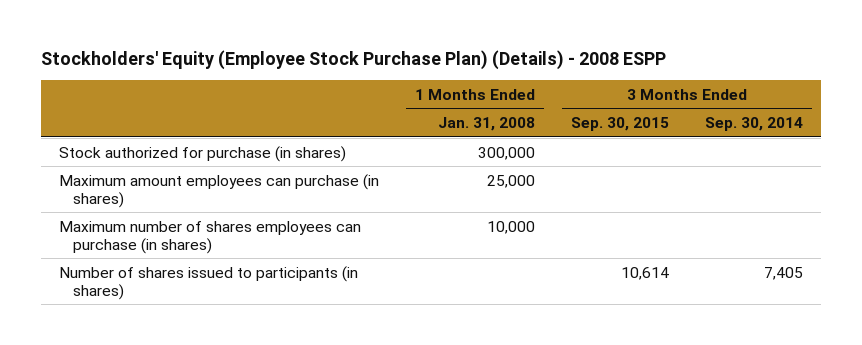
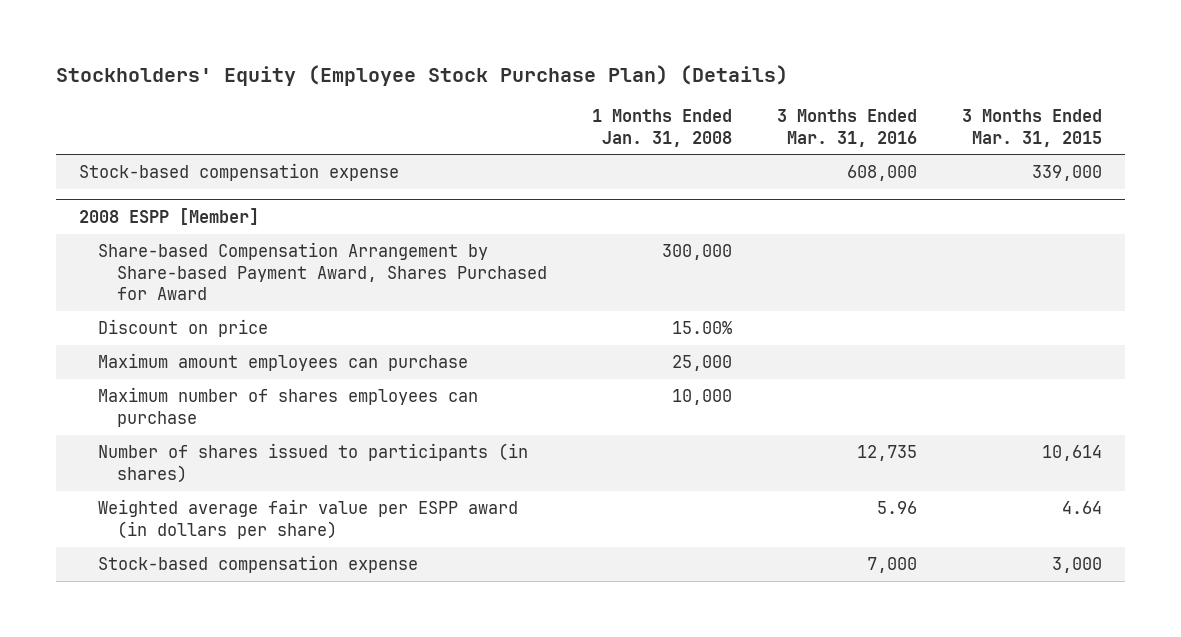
- Stockholders' Equity (Employee Stock Purchase Plan) (Details) - 2008 ESPP
+ Stockholders' Equity (Employee Stock Purchase Plan) (Details)
- | 1 Months Ended Jan. 31, 2008 | 3 Months Ended Sep. 30, 2015 | 3 Months Ended Sep. 30, 2014
+ | 1 Months Ended Jan. 31, 2008 | 3 Months Ended Mar. 31, 2016 | 3 Months Ended Mar. 31, 2015
- Stock authorized for purchase (in shares) | 300,000 | |
- Maximum amount employees can purchase (in shares) | 25,000 | |
- Maximum number of shares employees can purchase (in shares) | 10,000 | |
- Number of shares issued to participants (in shares) | | 10,614 | 7,405
+ Stock-based compensation expense | | 608,000 | 339,000
+ 2008 ESPP [Member]
+ Share-based Compensation Arrangement by Share-based Payment Award, Shares Purchased for Award | 300,000 | |
+ Discount on price | 15.00% | |
+ Maximum amount employees can purchase | 25,000 | |
+ Maximum number of shares employees can purchase | 10,000 | |
+ Number of shares issued to participants (in shares) | | 12,735 | 10,614
+ Weighted average fair value per ESPP award (in dollars per share) | | 5.96 | 4.64
+ Stock-based compensation expense | | 7,000 | 3,000

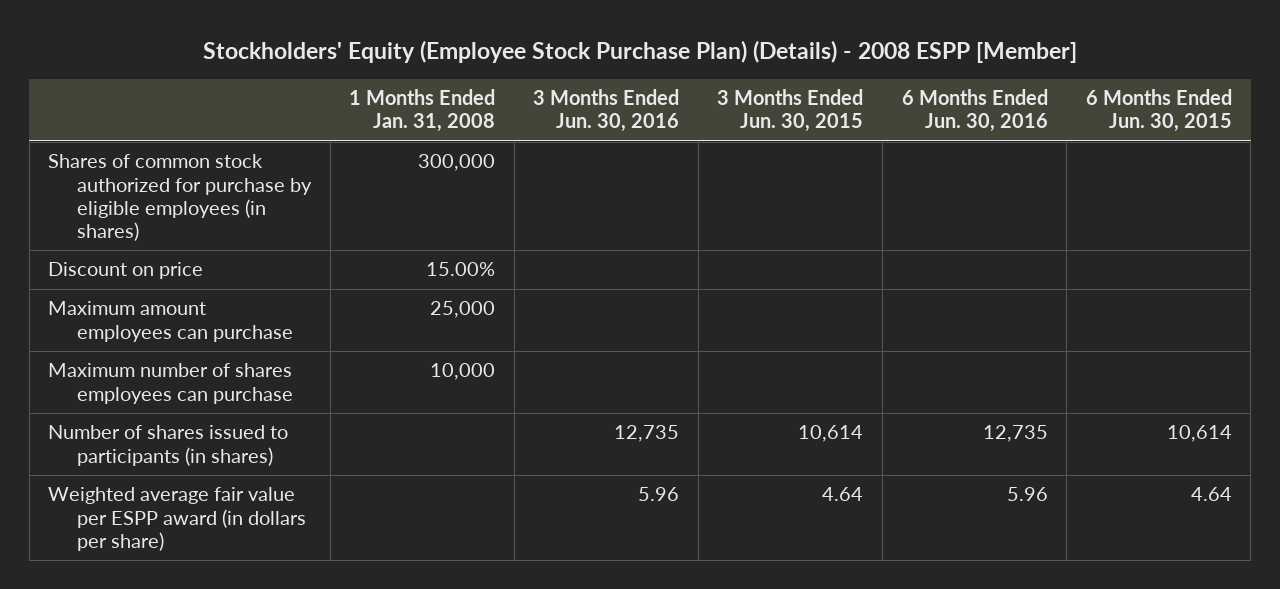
- Stockholders' Equity (Employee Stock Purchase Plan) (Details)
+ Stockholders' Equity (Employee Stock Purchase Plan) (Details) - 2008 ESPP [Member]
- | 1 Months Ended Jan. 31, 2008 | 3 Months Ended Mar. 31, 2016 | 3 Months Ended Mar. 31, 2015
+ | 1 Months Ended Jan. 31, 2008 | 3 Months Ended Jun. 30, 2016 | 3 Months Ended Jun. 30, 2015 | 6 Months Ended Jun. 30, 2016 | 6 Months Ended Jun. 30, 2015
- Stock-based compensation expense | | 608,000 | 339,000
- 2008 ESPP [Member]
- Share-based Compensation Arrangement by Share-based Payment Award, Shares Purchased for Award | 300,000 | |
- Discount on price | 15.00% | |
- Maximum amount employees can purchase | 25,000 | |
- Maximum number of shares employees can purchase | 10,000 | |
- Number of shares issued to participants (in shares) | | 12,735 | 10,614
- Weighted average fair value per ESPP award (in dollars per share) | | 5.96 | 4.64
- Stock-based compensation expense | | 7,000 | 3,000
+ Shares of common stock authorized for purchase by eligible employees (in shares) | 300,000 | | | |
+ Discount on price | 15.00% | | | |
+ Maximum amount employees can purchase | 25,000 | | | |
+ Maximum number of shares employees can purchase | 10,000 | | | |
+ Number of shares issued to participants (in shares) | | 12,735 | 10,614 | 12,735 | 10,614
+ Weighted average fair value per ESPP award (in dollars per share) | | 5.96 | 4.64 | 5.96 | 4.64

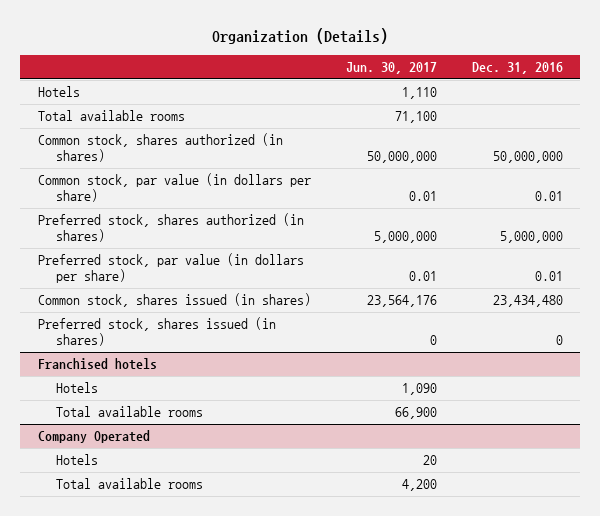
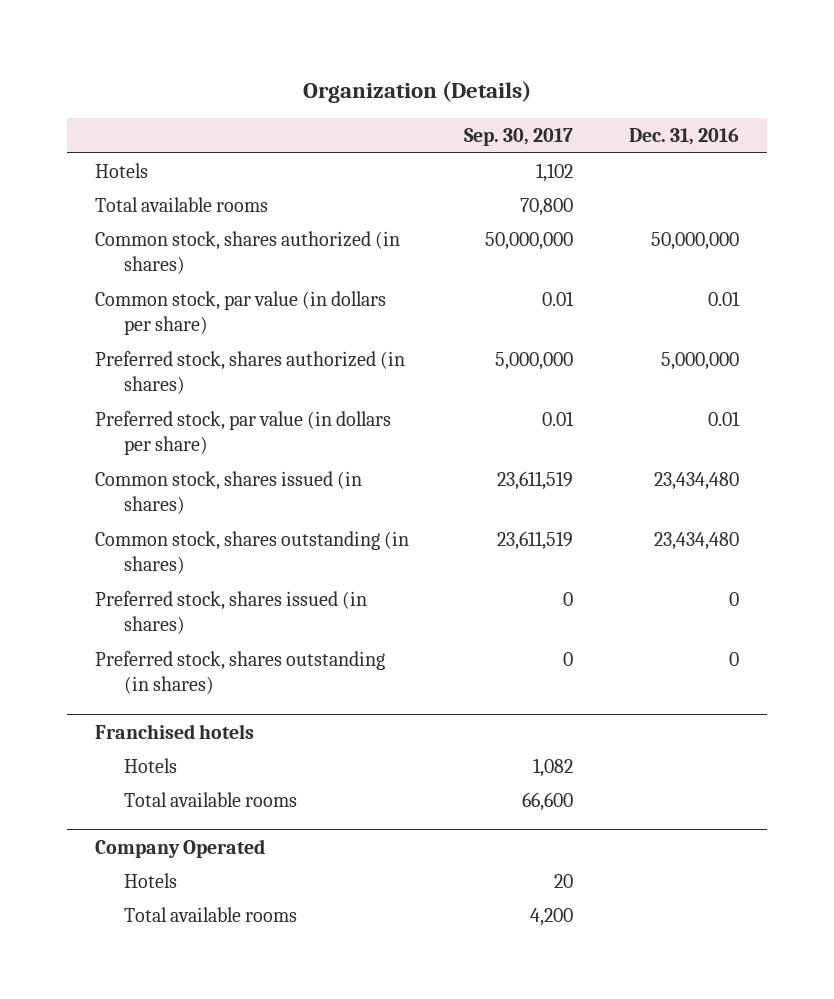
- | Jun. 30, 2017 | Dec. 31, 2016
+ | Sep. 30, 2017 | Dec. 31, 2016
+ Common stock, shares outstanding (in shares) | 23,611,519 | 23,434,480
+ Preferred stock, shares outstanding (in shares) | 0 | 0

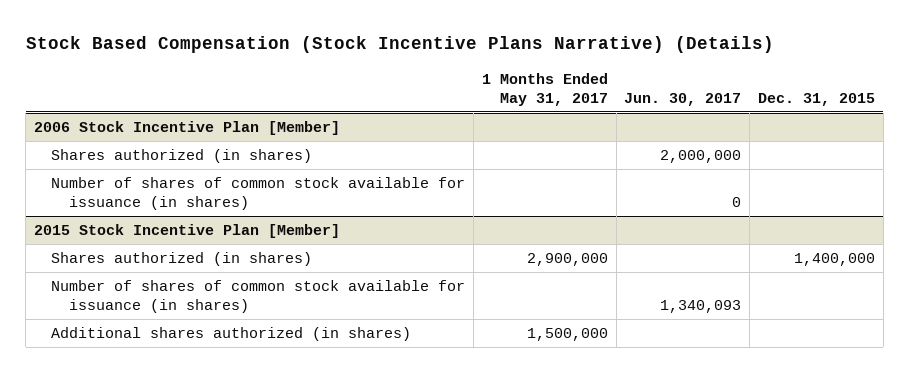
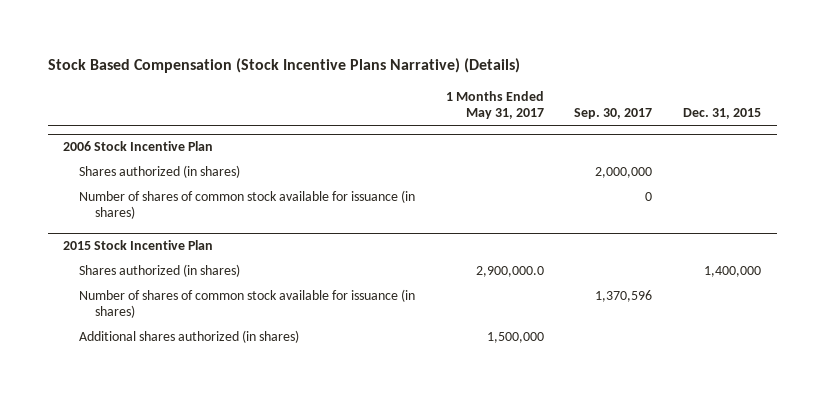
- | 1 Months Ended May 31, 2017 | Jun. 30, 2017 | Dec. 31, 2015
+ | 1 Months Ended May 31, 2017 | Sep. 30, 2017 | Dec. 31, 2015
- 2006 Stock Incentive Plan [Member]
+ 2006 Stock Incentive Plan
- 2015 Stock Incentive Plan [Member]
- Shares authorized (in shares) | 2,900,000 | | 1,400,000
+ 2015 Stock Incentive Plan
+ Shares authorized (in shares) | 2,900,000.0 | | 1,400,000

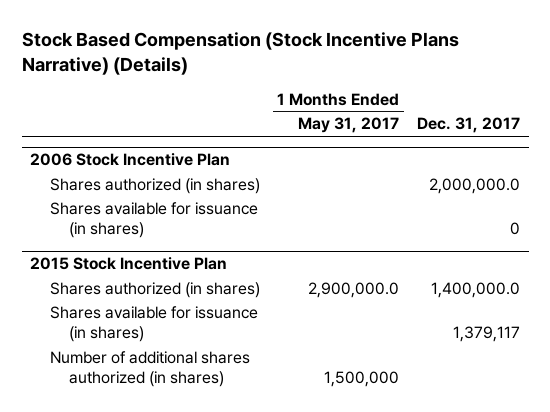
- | 1 Months Ended May 31, 2017 | Sep. 30, 2017 | Dec. 31, 2015
+ | 1 Months Ended May 31, 2017 | Dec. 31, 2017
@ 2006 Stock Incentive Plan
- Number of shares of common stock available for issuance (in shares) | | 0 |
+ Shares available for issuance (in shares) | | 0
@ 2015 Stock Incentive Plan
- Number of shares of common stock available for issuance (in shares) | | 1,370,596 |
- Additional shares authorized (in shares) | 1,500,000 | |
+ Shares available for issuance (in shares) | | 1,379,117
+ Number of additional shares authorized (in shares) | 1,500,000 |

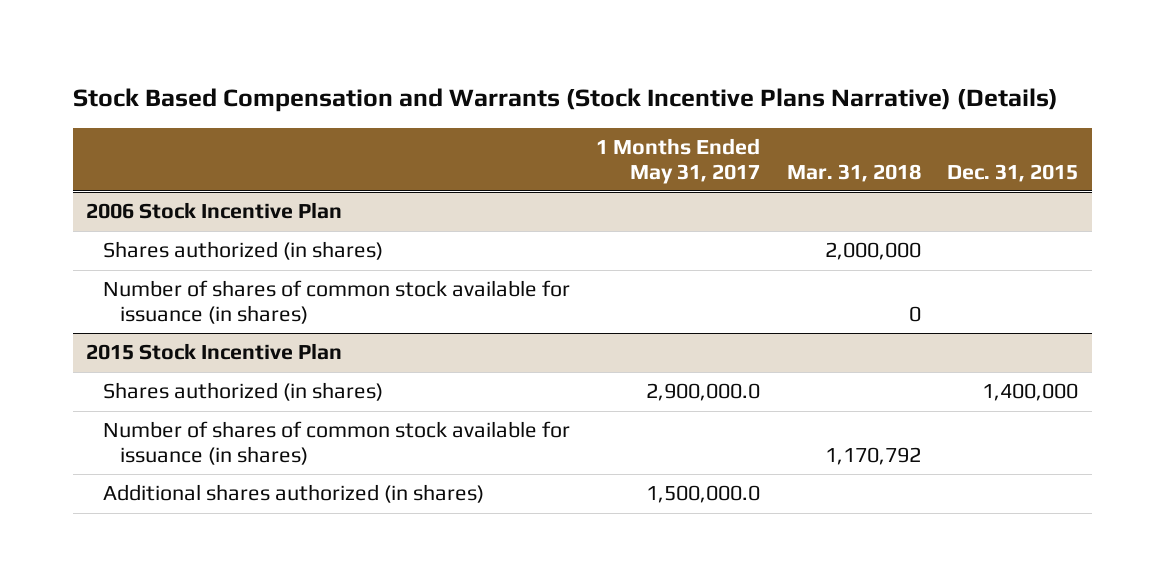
- Stock Based Compensation (Stock Incentive Plans Narrative) (Details)
+ Stock Based Compensation and Warrants (Stock Incentive Plans Narrative) (Details)
- | 1 Months Ended May 31, 2017 | Dec. 31, 2017
+ | 1 Months Ended May 31, 2017 | Mar. 31, 2018 | Dec. 31, 2015
@ 2006 Stock Incentive Plan
- Shares available for issuance (in shares) | | 0
+ Number of shares of common stock available for issuance (in shares) | | 0 |
@ 2015 Stock Incentive Plan
- Shares available for issuance (in shares) | | 1,379,117
- Number of additional shares authorized (in shares) | 1,500,000 |
+ Number of shares of common stock available for issuance (in shares) | | 1,170,792 |
+ Additional shares authorized (in shares) | 1,500,000.0 | |

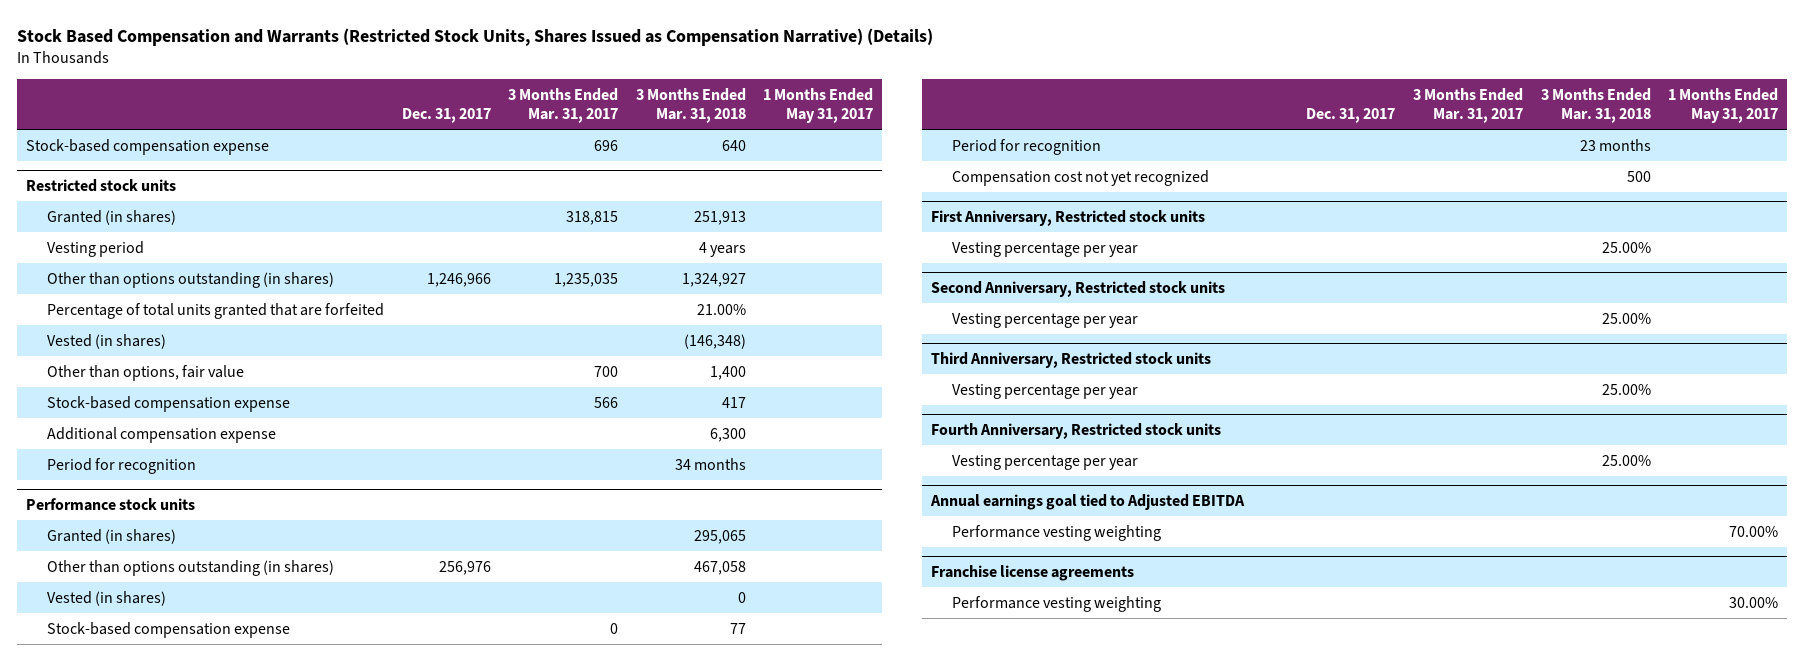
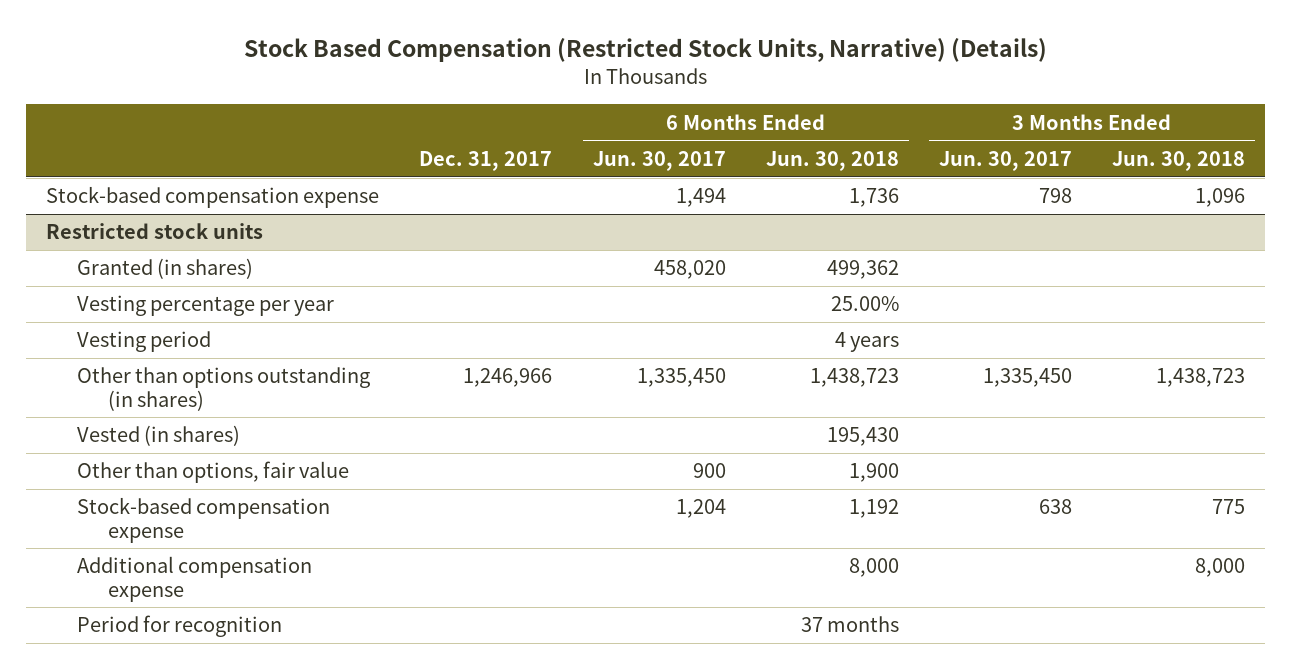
- Stock Based Compensation and Warrants (Restricted Stock Units, Shares Issued as Compensation Narrative) (Details)
+ Stock Based Compensation (Restricted Stock Units, Narrative) (Details)
- | Dec. 31, 2017 | 3 Months Ended Mar. 31, 2017 | 3 Months Ended Mar. 31, 2018 | 1 Months Ended May 31, 2017
+ | Dec. 31, 2017 | 6 Months Ended Jun. 30, 2017 | 6 Months Ended Jun. 30, 2018 | 3 Months Ended Jun. 30, 2017 | 3 Months Ended Jun. 30, 2018
@ Restricted stock units
+ Vesting percentage per year | | | 25.00% | |
- Percentage of total units granted that are forfeited | | | 21.00% |
- Performance stock units
- Granted (in shares) | | | 295,065 |
- Other than options outstanding (in shares) | 256,976 | | 467,058 |
- Vested (in shares) | | | 0 |
- Stock-based compensation expense | | 0 | 77 |
- Period for recognition | | | 23 months |
- Compensation cost not yet recognized | | | 500 |
- First Anniversary, Restricted stock units
- Vesting percentage per year | | | 25.00% |
- Second Anniversary, Restricted stock units
- Vesting percentage per year | | | 25.00% |
- Third Anniversary, Restricted stock units
- Vesting percentage per year | | | 25.00% |
- Fourth Anniversary, Restricted stock units
- Vesting percentage per year | | | 25.00% |
- Annual earnings goal tied to Adjusted EBITDA
- Performance vesting weighting | | | | 70.00%
- Franchise license agreements
- Performance vesting weighting | | | | 30.00%

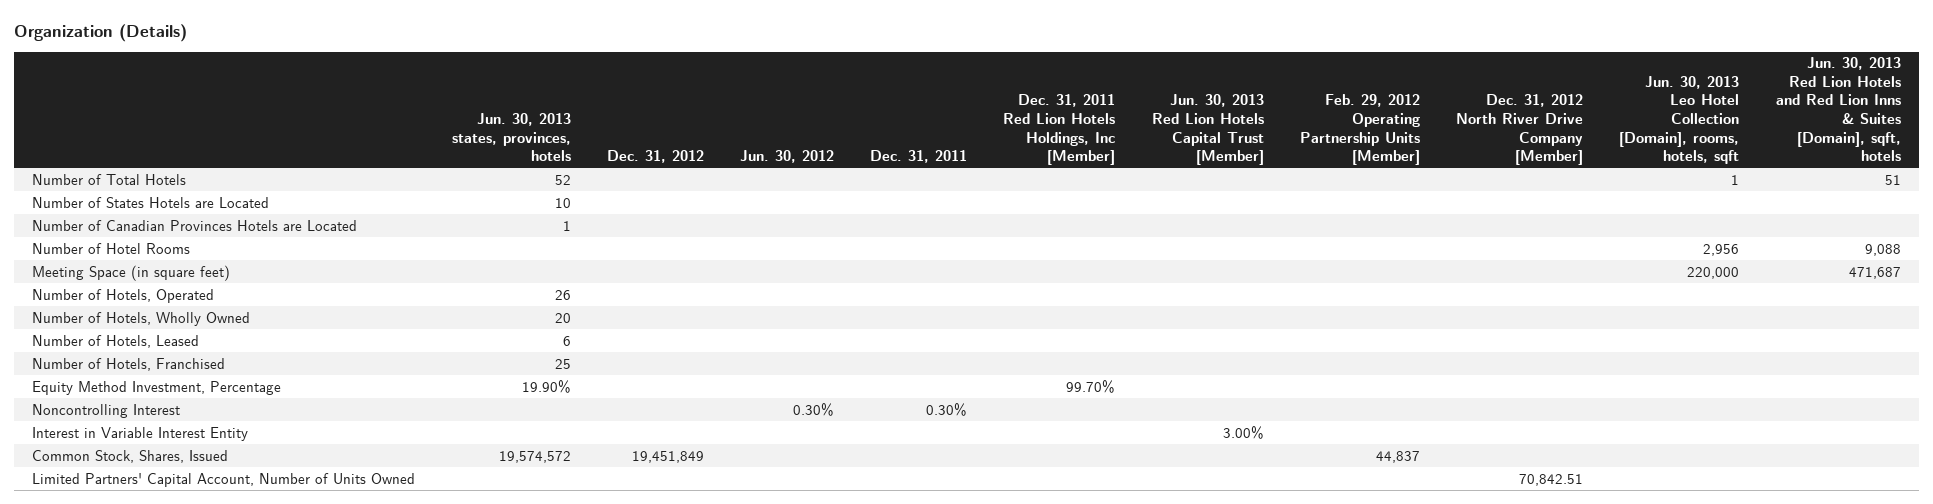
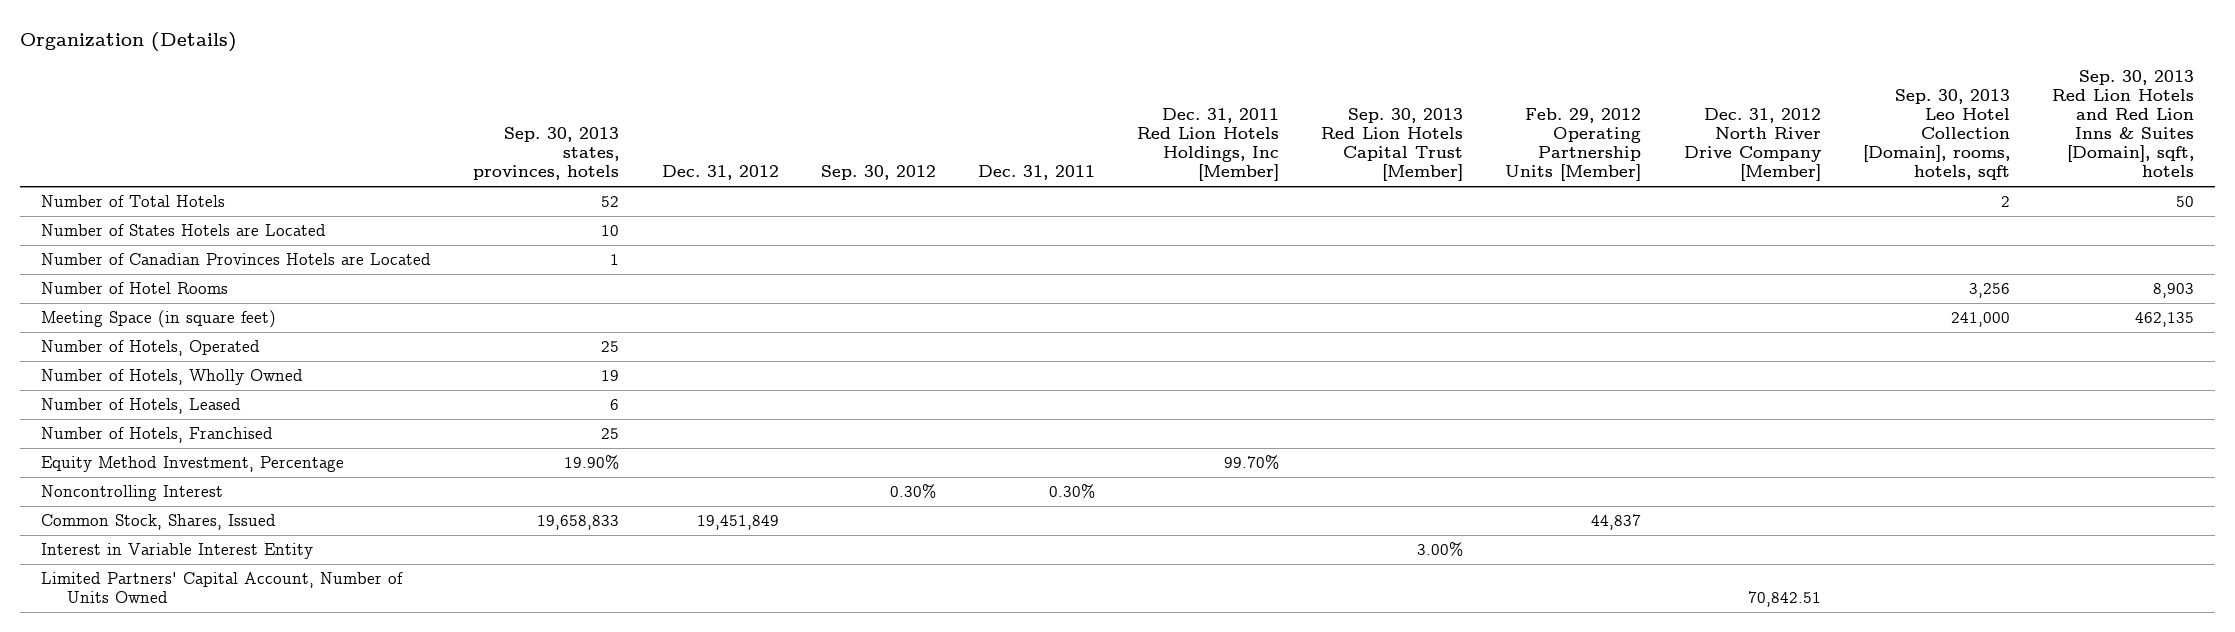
- | Jun. 30, 2013 states, provinces, hotels | Dec. 31, 2012 | Jun. 30, 2012 | Dec. 31, 2011 | Dec. 31, 2011 Red Lion Hotels Holdings, Inc [Member] | Jun. 30, 2013 Red Lion Hotels Capital Trust [Member] | Feb. 29, 2012 Operating Partnership Units [Member] | Dec. 31, 2012 North River Drive Company [Member] | Jun. 30, 2013 Leo Hotel Collection [Domain], rooms, hotels, sqft | Jun. 30, 2013 Red Lion Hotels and Red Lion Inns & Suites [Domain], sqft, hotels
+ | Sep. 30, 2013 states, provinces, hotels | Dec. 31, 2012 | Sep. 30, 2012 | Dec. 31, 2011 | Dec. 31, 2011 Red Lion Hotels Holdings, Inc [Member] | Sep. 30, 2013 Red Lion Hotels Capital Trust [Member] | Feb. 29, 2012 Operating Partnership Units [Member] | Dec. 31, 2012 North River Drive Company [Member] | Sep. 30, 2013 Leo Hotel Collection [Domain], rooms, hotels, sqft | Sep. 30, 2013 Red Lion Hotels and Red Lion Inns & Suites [Domain], sqft, hotels
moved down: Interest in Variable Interest Entity | | | | | | 3.00% | | | |

